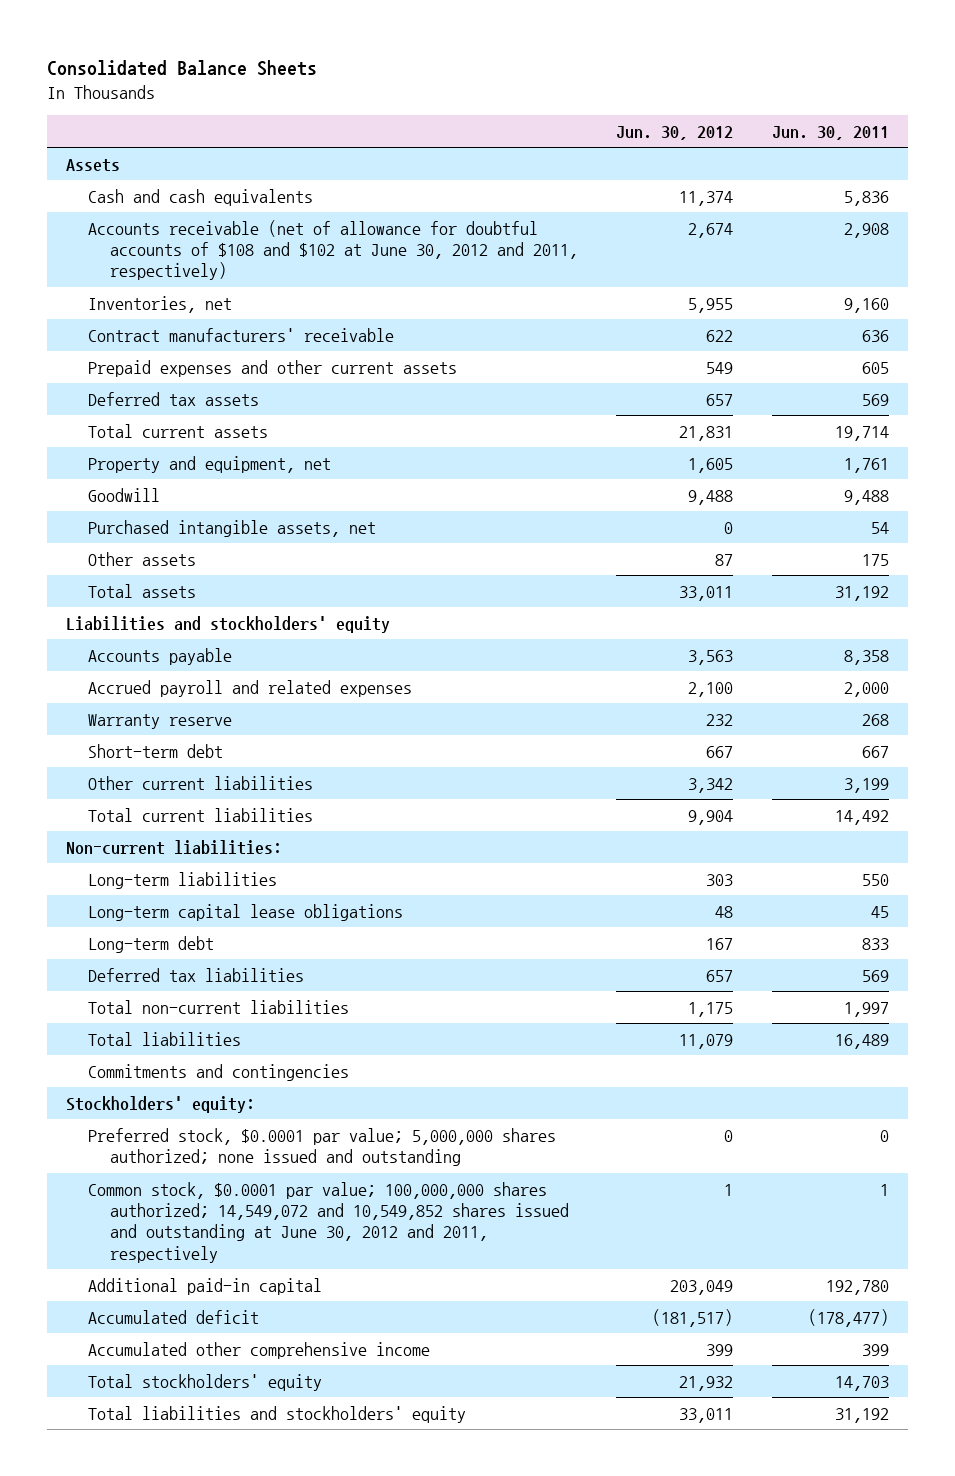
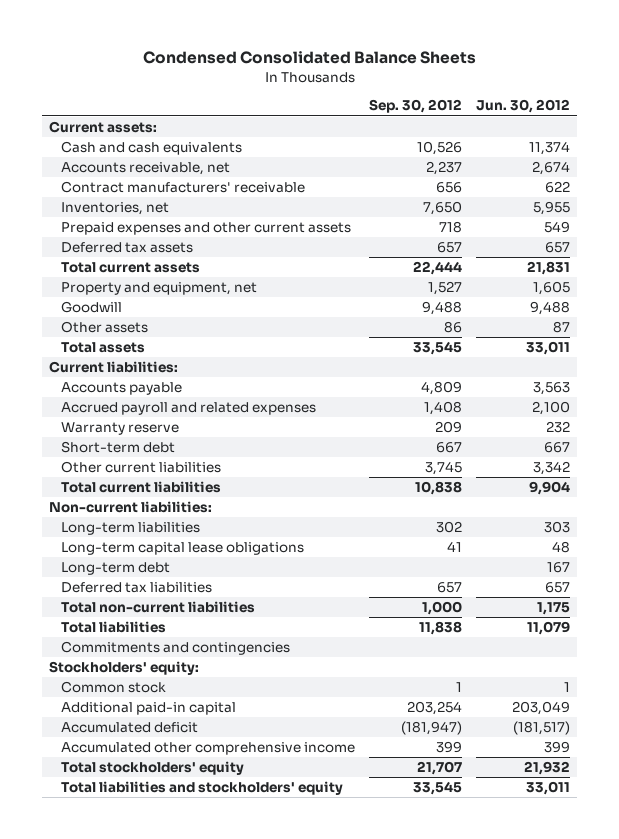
- Consolidated Balance Sheets
+ Condensed Consolidated Balance Sheets
- | Jun. 30, 2012 | Jun. 30, 2011
+ | Sep. 30, 2012 | Jun. 30, 2012
- Assets
+ Current assets:
- Accounts receivable (net of allowance for doubtful accounts of $108 and $102 at June 30, 2012 and 2011, respectively) | 2,674 | 2,908
+ Accounts receivable, net | 2,237 | 2,674
moved down: Inventories, net | 7,650 | 5,955
- Purchased intangible assets, net | 0 | 54
- Liabilities and stockholders' equity
+ Current liabilities:
- Preferred stock, $0.0001 par value; 5,000,000 shares authorized; none issued and outstanding | 0 | 0
- Common stock, $0.0001 par value; 100,000,000 shares authorized; 14,549,072 and 10,549,852 shares issued and outstanding at June 30, 2012 and 2011, respectively | 1 | 1
+ Common stock | 1 | 1

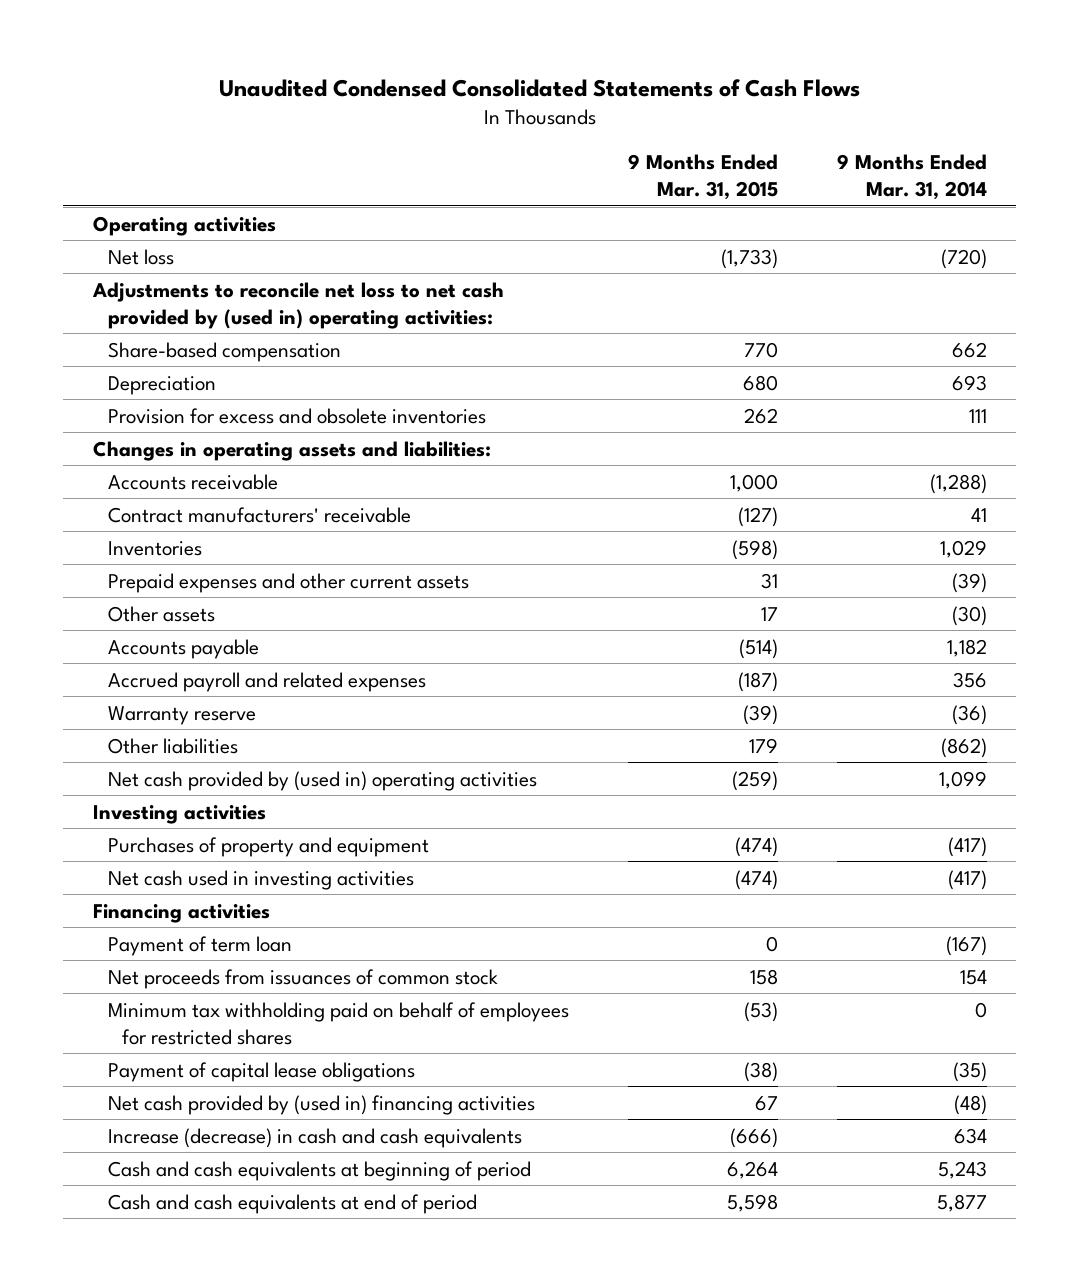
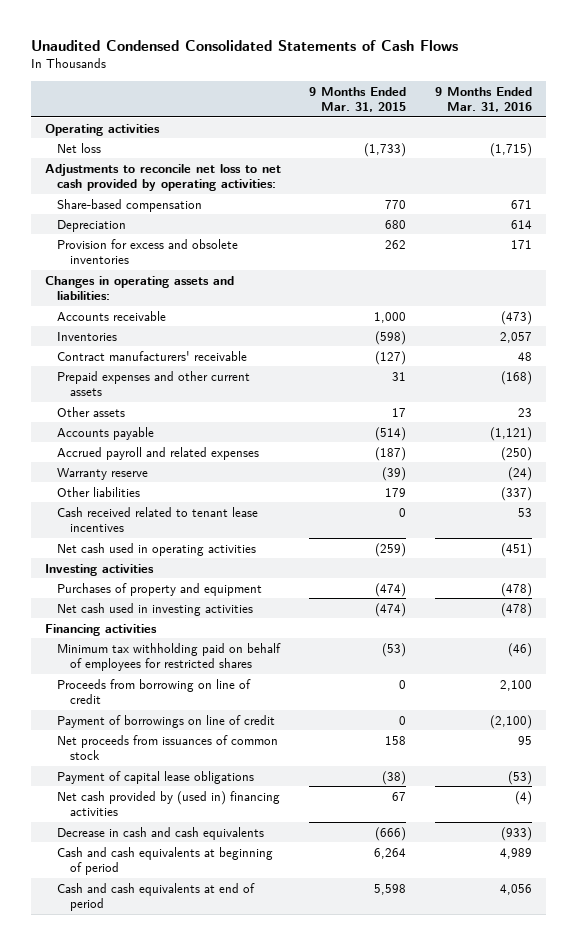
- | 9 Months Ended Mar. 31, 2015 | 9 Months Ended Mar. 31, 2014
+ | 9 Months Ended Mar. 31, 2015 | 9 Months Ended Mar. 31, 2016
- Adjustments to reconcile net loss to net cash provided by (used in) operating activities:
+ Adjustments to reconcile net loss to net cash provided by operating activities:
moved down: Contract manufacturers' receivable | (127) | 48
- Net cash provided by (used in) operating activities | (259) | 1,099
+ Cash received related to tenant lease incentives | 0 | 53
+ Net cash used in operating activities | (259) | (451)
- Payment of term loan | 0 | (167)
+ Proceeds from borrowing on line of credit | 0 | 2,100
+ Payment of borrowings on line of credit | 0 | (2,100)
moved down: Net proceeds from issuances of common stock | 158 | 95
- Increase (decrease) in cash and cash equivalents | (666) | 634
+ Decrease in cash and cash equivalents | (666) | (933)

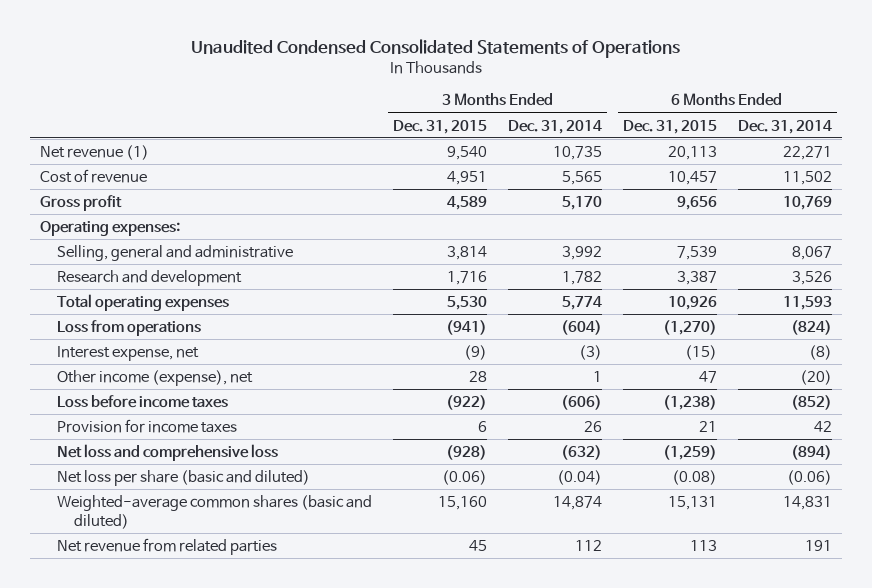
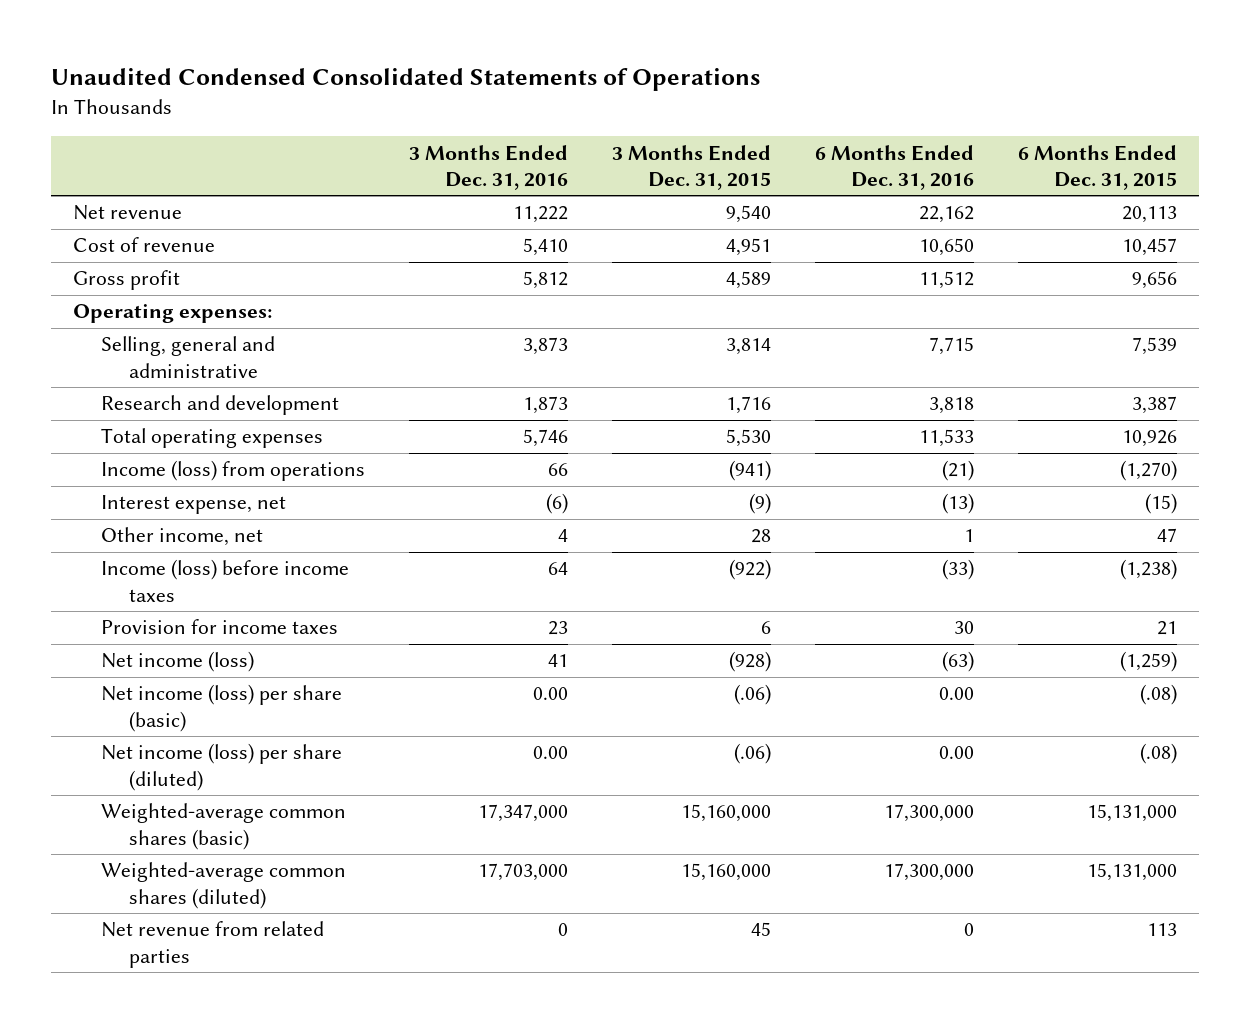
- | 3 Months Ended Dec. 31, 2015 | 3 Months Ended Dec. 31, 2014 | 6 Months Ended Dec. 31, 2015 | 6 Months Ended Dec. 31, 2014
+ | 3 Months Ended Dec. 31, 2016 | 3 Months Ended Dec. 31, 2015 | 6 Months Ended Dec. 31, 2016 | 6 Months Ended Dec. 31, 2015
- Net revenue (1) | 9,540 | 10,735 | 20,113 | 22,271
+ Net revenue | 11,222 | 9,540 | 22,162 | 20,113
- Loss from operations | (941) | (604) | (1,270) | (824)
+ Income (loss) from operations | 66 | (941) | (21) | (1,270)
- Other income (expense), net | 28 | 1 | 47 | (20)
- Loss before income taxes | (922) | (606) | (1,238) | (852)
+ Other income, net | 4 | 28 | 1 | 47
+ Income (loss) before income taxes | 64 | (922) | (33) | (1,238)
- Net loss and comprehensive loss | (928) | (632) | (1,259) | (894)
- Net loss per share (basic and diluted) | (0.06) | (0.04) | (0.08) | (0.06)
- Weighted-average common shares (basic and diluted) | 15,160 | 14,874 | 15,131 | 14,831
+ Net income (loss) | 41 | (928) | (63) | (1,259)
+ Net income (loss) per share (basic) | 0.00 | (.06) | 0.00 | (.08)
+ Net income (loss) per share (diluted) | 0.00 | (.06) | 0.00 | (.08)
+ Weighted-average common shares (basic) | 17,347,000 | 15,160,000 | 17,300,000 | 15,131,000
+ Weighted-average common shares (diluted) | 17,703,000 | 15,160,000 | 17,300,000 | 15,131,000

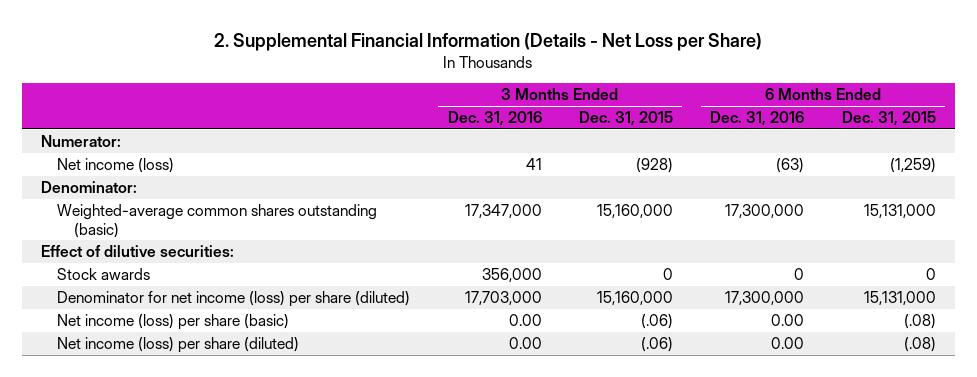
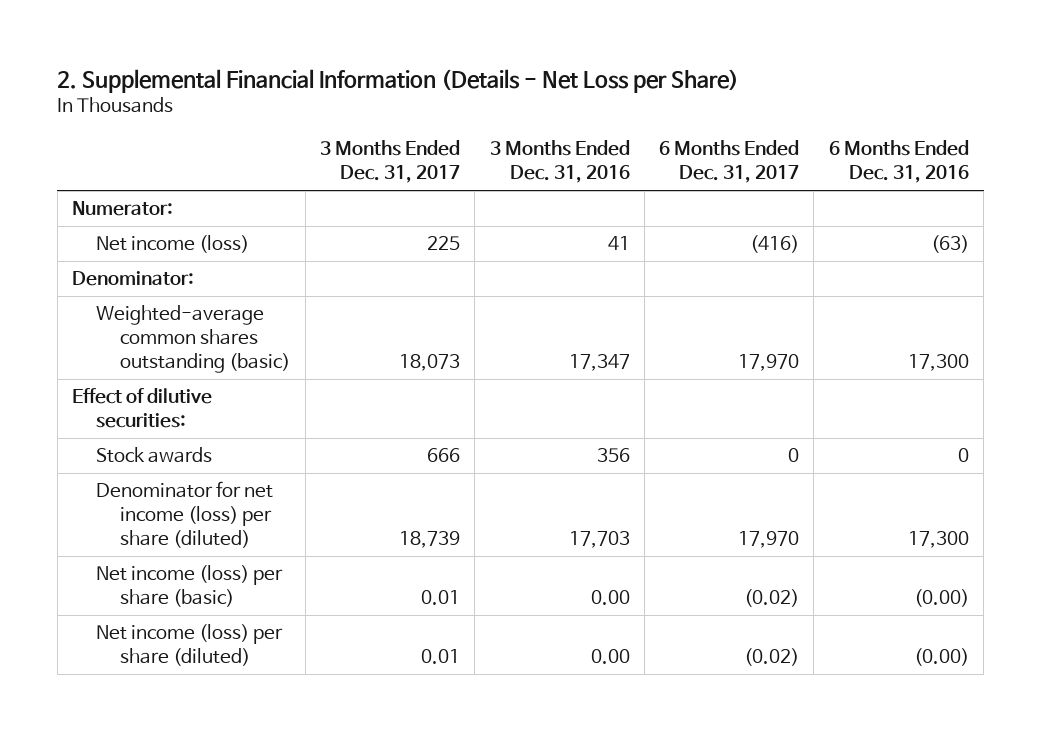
- | 3 Months Ended Dec. 31, 2016 | 3 Months Ended Dec. 31, 2015 | 6 Months Ended Dec. 31, 2016 | 6 Months Ended Dec. 31, 2015
+ | 3 Months Ended Dec. 31, 2017 | 3 Months Ended Dec. 31, 2016 | 6 Months Ended Dec. 31, 2017 | 6 Months Ended Dec. 31, 2016
- Weighted-average common shares outstanding (basic) | 17,347,000 | 15,160,000 | 17,300,000 | 15,131,000
+ Weighted-average common shares outstanding (basic) | 18,073 | 17,347 | 17,970 | 17,300
- Stock awards | 356,000 | 0 | 0 | 0
- Denominator for net income (loss) per share (diluted) | 17,703,000 | 15,160,000 | 17,300,000 | 15,131,000
- Net income (loss) per share (basic) | 0.00 | (.06) | 0.00 | (.08)
- Net income (loss) per share (diluted) | 0.00 | (.06) | 0.00 | (.08)
+ Stock awards | 666 | 356 | 0 | 0
+ Denominator for net income (loss) per share (diluted) | 18,739 | 17,703 | 17,970 | 17,300
+ Net income (loss) per share (basic) | 0.01 | 0.00 | (0.02) | (0.00)
+ Net income (loss) per share (diluted) | 0.01 | 0.00 | (0.02) | (0.00)

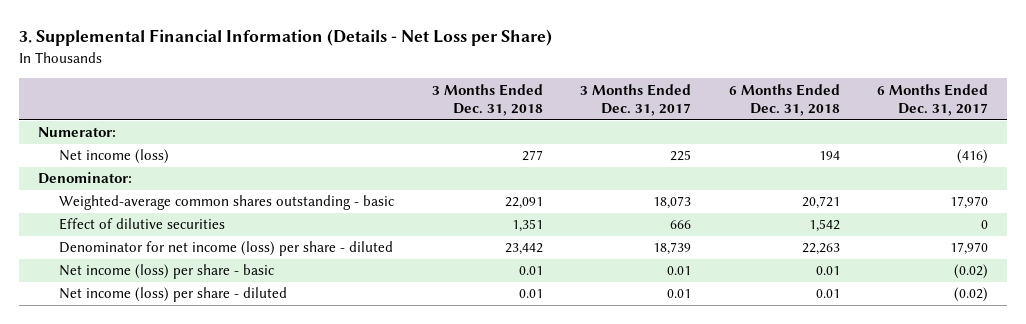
- 2. Supplemental Financial Information (Details - Net Loss per Share)
+ 3. Supplemental Financial Information (Details - Net Loss per Share)
- | 3 Months Ended Dec. 31, 2017 | 3 Months Ended Dec. 31, 2016 | 6 Months Ended Dec. 31, 2017 | 6 Months Ended Dec. 31, 2016
+ | 3 Months Ended Dec. 31, 2018 | 3 Months Ended Dec. 31, 2017 | 6 Months Ended Dec. 31, 2018 | 6 Months Ended Dec. 31, 2017
- Weighted-average common shares outstanding (basic) | 18,073 | 17,347 | 17,970 | 17,300
- Effect of dilutive securities:
- Stock awards | 666 | 356 | 0 | 0
- Denominator for net income (loss) per share (diluted) | 18,739 | 17,703 | 17,970 | 17,300
- Net income (loss) per share (basic) | 0.01 | 0.00 | (0.02) | (0.00)
- Net income (loss) per share (diluted) | 0.01 | 0.00 | (0.02) | (0.00)
+ Weighted-average common shares outstanding - basic | 22,091 | 18,073 | 20,721 | 17,970
+ Effect of dilutive securities | 1,351 | 666 | 1,542 | 0
+ Denominator for net income (loss) per share - diluted | 23,442 | 18,739 | 22,263 | 17,970
+ Net income (loss) per share - basic | 0.01 | 0.01 | 0.01 | (0.02)
+ Net income (loss) per share - diluted | 0.01 | 0.01 | 0.01 | (0.02)

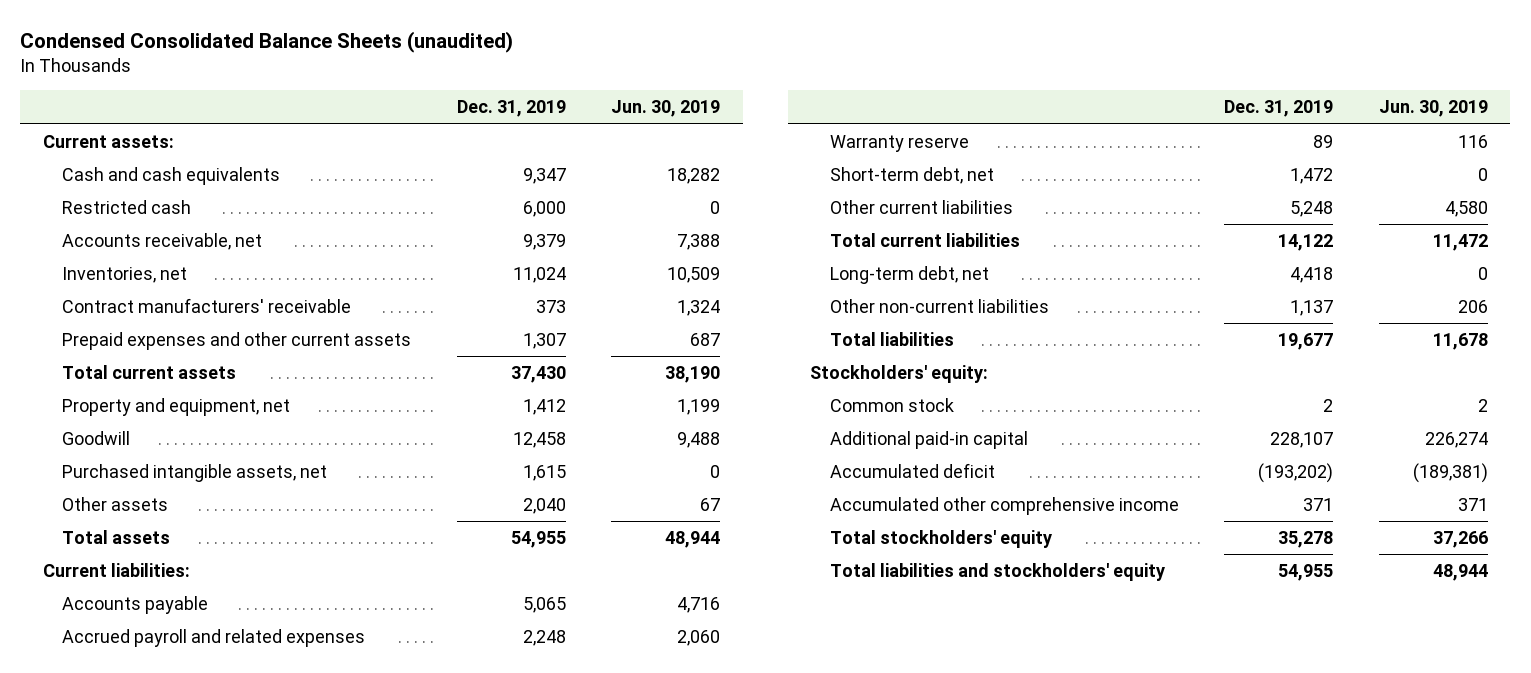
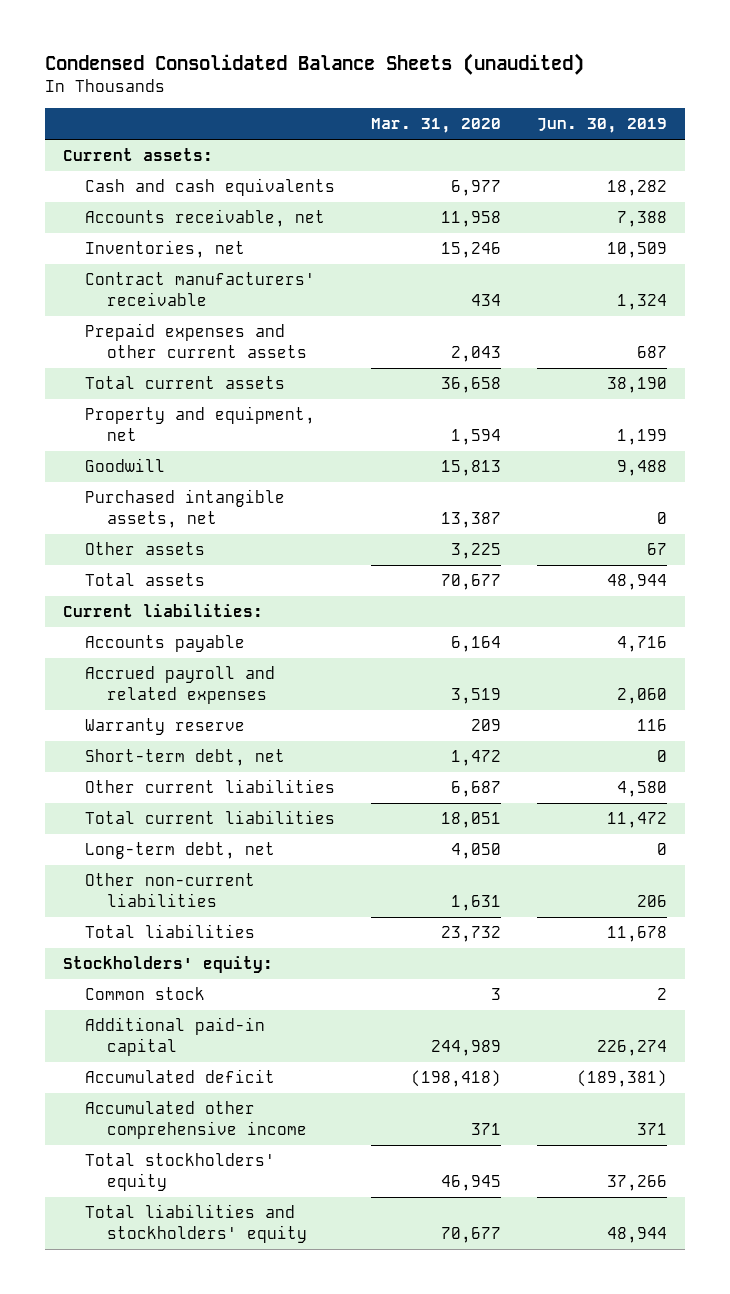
- | Dec. 31, 2019 | Jun. 30, 2019
+ | Mar. 31, 2020 | Jun. 30, 2019
- Restricted cash | 6,000 | 0

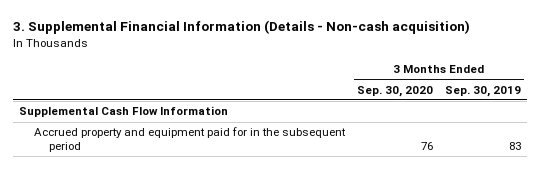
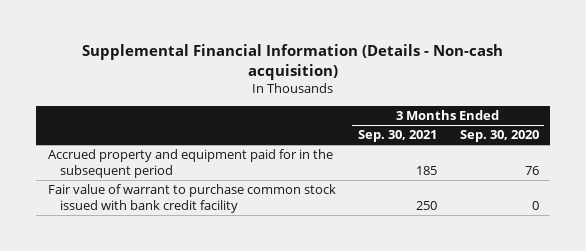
- 3. Supplemental Financial Information (Details - Non-cash acquisition)
+ Supplemental Financial Information (Details - Non-cash acquisition)
- | 3 Months Ended Sep. 30, 2020 | 3 Months Ended Sep. 30, 2019
+ | 3 Months Ended Sep. 30, 2021 | 3 Months Ended Sep. 30, 2020
- Supplemental Cash Flow Information
+ Fair value of warrant to purchase common stock issued with bank credit facility | 250 | 0

